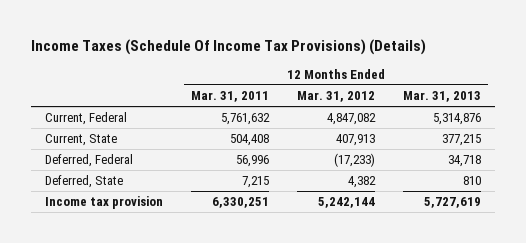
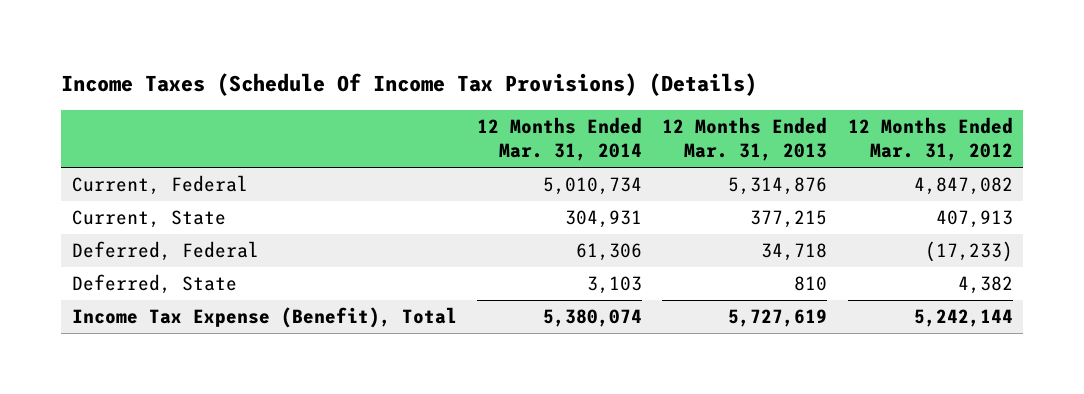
- | 12 Months Ended Mar. 31, 2011 | 12 Months Ended Mar. 31, 2012 | 12 Months Ended Mar. 31, 2013
+ | 12 Months Ended Mar. 31, 2014 | 12 Months Ended Mar. 31, 2013 | 12 Months Ended Mar. 31, 2012
- Income tax provision | 6,330,251 | 5,242,144 | 5,727,619
+ Income Tax Expense (Benefit), Total | 5,380,074 | 5,727,619 | 5,242,144

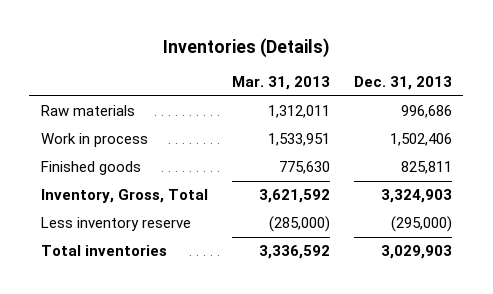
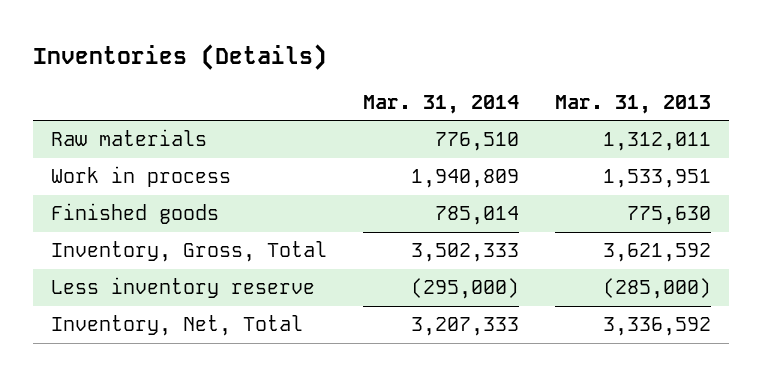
- | Mar. 31, 2013 | Dec. 31, 2013
+ | Mar. 31, 2014 | Mar. 31, 2013
- Total inventories | 3,336,592 | 3,029,903
+ Inventory, Net, Total | 3,207,333 | 3,336,592

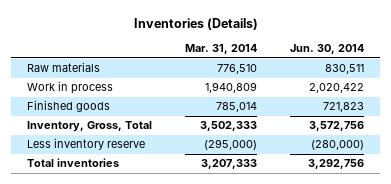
- | Mar. 31, 2014 | Mar. 31, 2013
+ | Mar. 31, 2014 | Jun. 30, 2014
- Inventory, Net, Total | 3,207,333 | 3,336,592
+ Total inventories | 3,207,333 | 3,292,756

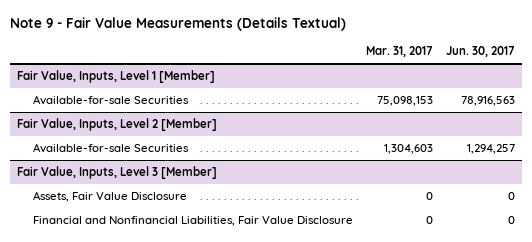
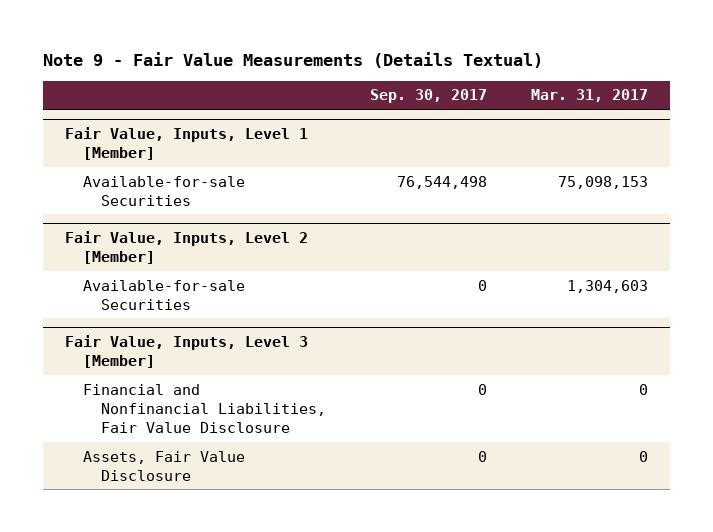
- | Mar. 31, 2017 | Jun. 30, 2017
+ | Sep. 30, 2017 | Mar. 31, 2017
@ Fair Value, Inputs, Level 3 [Member]
moved down: Assets, Fair Value Disclosure | 0 | 0

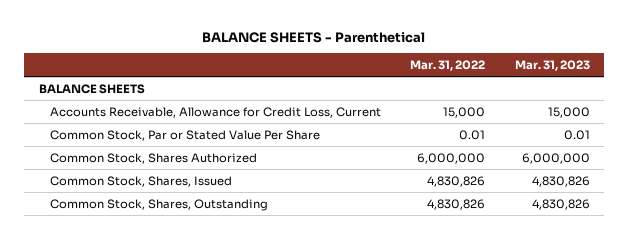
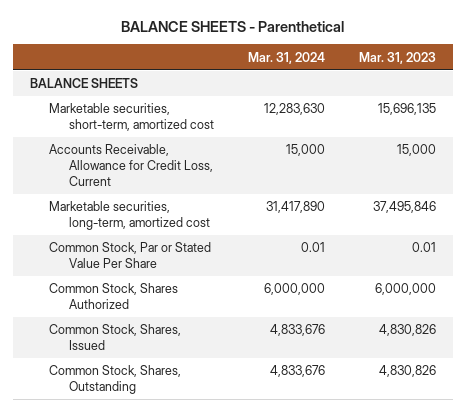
- | Mar. 31, 2022 | Mar. 31, 2023
+ | Mar. 31, 2024 | Mar. 31, 2023
+ Marketable securities, short-term, amortized cost | 12,283,630 | 15,696,135
+ Marketable securities, long-term, amortized cost | 31,417,890 | 37,495,846

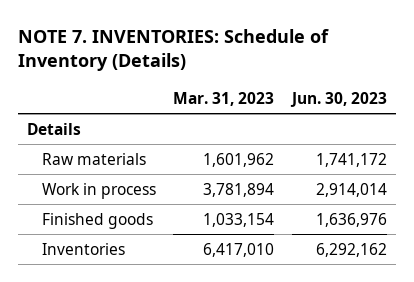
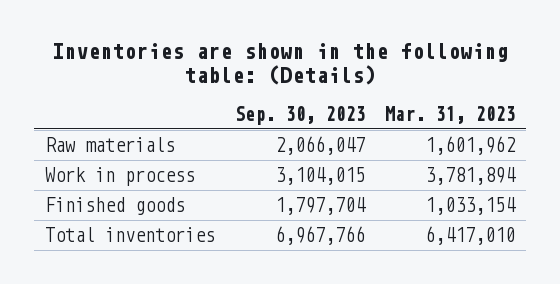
- NOTE 7. INVENTORIES: Schedule of Inventory (Details)
+ Inventories are shown in the following table: (Details)
- | Mar. 31, 2023 | Jun. 30, 2023
+ | Sep. 30, 2023 | Mar. 31, 2023
- Details
- Inventories | 6,417,010 | 6,292,162
+ Total inventories | 6,967,766 | 6,417,010

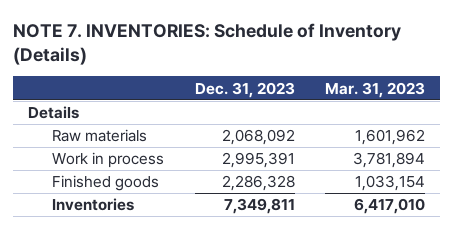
- Inventories are shown in the following table: (Details)
+ NOTE 7. INVENTORIES: Schedule of Inventory (Details)
- | Sep. 30, 2023 | Mar. 31, 2023
+ | Dec. 31, 2023 | Mar. 31, 2023
+ Details
- Total inventories | 6,967,766 | 6,417,010
+ Inventories | 7,349,811 | 6,417,010

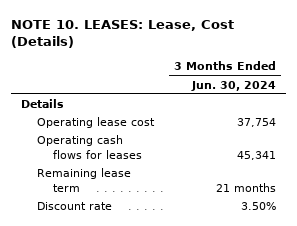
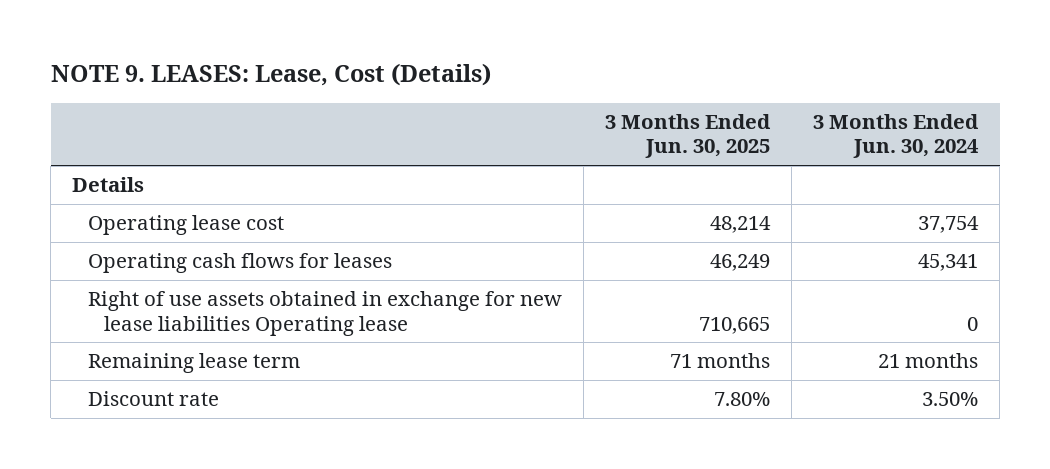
- NOTE 10. LEASES: Lease, Cost (Details)
+ NOTE 9. LEASES: Lease, Cost (Details)
- | 3 Months Ended Jun. 30, 2024
+ | 3 Months Ended Jun. 30, 2025 | 3 Months Ended Jun. 30, 2024
+ Right of use assets obtained in exchange for new lease liabilities Operating lease | 710,665 | 0

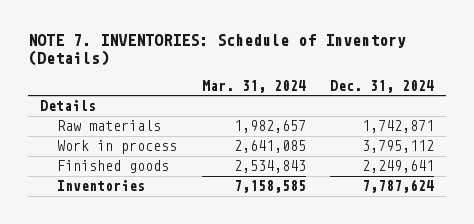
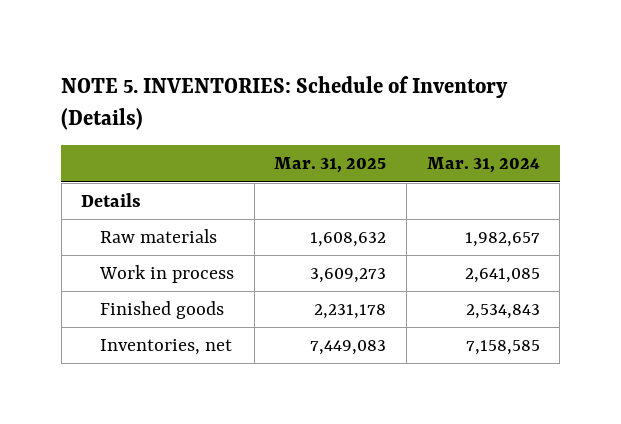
- NOTE 7. INVENTORIES: Schedule of Inventory (Details)
+ NOTE 5. INVENTORIES: Schedule of Inventory (Details)
- | Mar. 31, 2024 | Dec. 31, 2024
+ | Mar. 31, 2025 | Mar. 31, 2024
- Inventories | 7,158,585 | 7,787,624
+ Inventories, net | 7,449,083 | 7,158,585

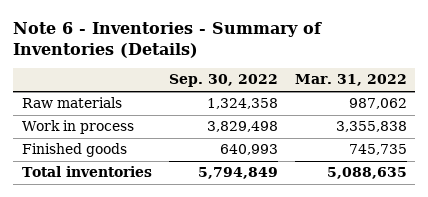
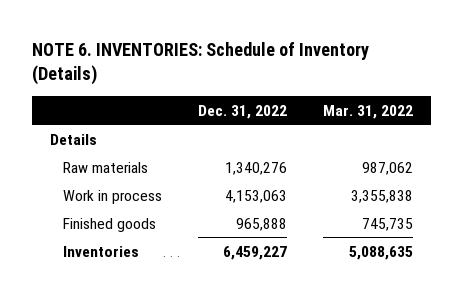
- Note 6 - Inventories - Summary of Inventories (Details)
+ NOTE 6. INVENTORIES: Schedule of Inventory (Details)
- | Sep. 30, 2022 | Mar. 31, 2022
+ | Dec. 31, 2022 | Mar. 31, 2022
+ Details
- Total inventories | 5,794,849 | 5,088,635
+ Inventories | 6,459,227 | 5,088,635

